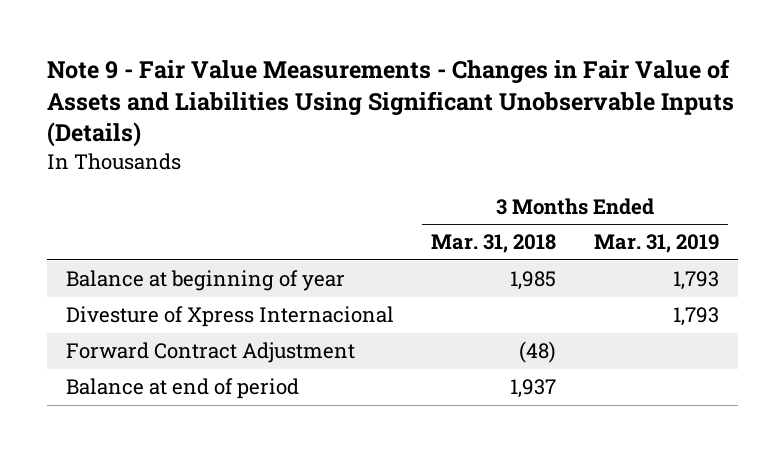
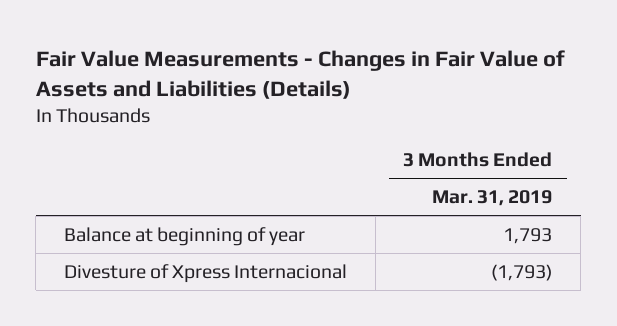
- Note 9 - Fair Value Measurements - Changes in Fair Value of Assets and Liabilities Using Significant Unobservable Inputs (Details)
+ Fair Value Measurements - Changes in Fair Value of Assets and Liabilities (Details)
- | 3 Months Ended Mar. 31, 2018 | 3 Months Ended Mar. 31, 2019
+ | 3 Months Ended Mar. 31, 2019
- Divesture of Xpress Internacional | | 1,793
- Forward Contract Adjustment | (48) |
- Balance at end of period | 1,937 |
+ Divesture of Xpress Internacional | (1,793)

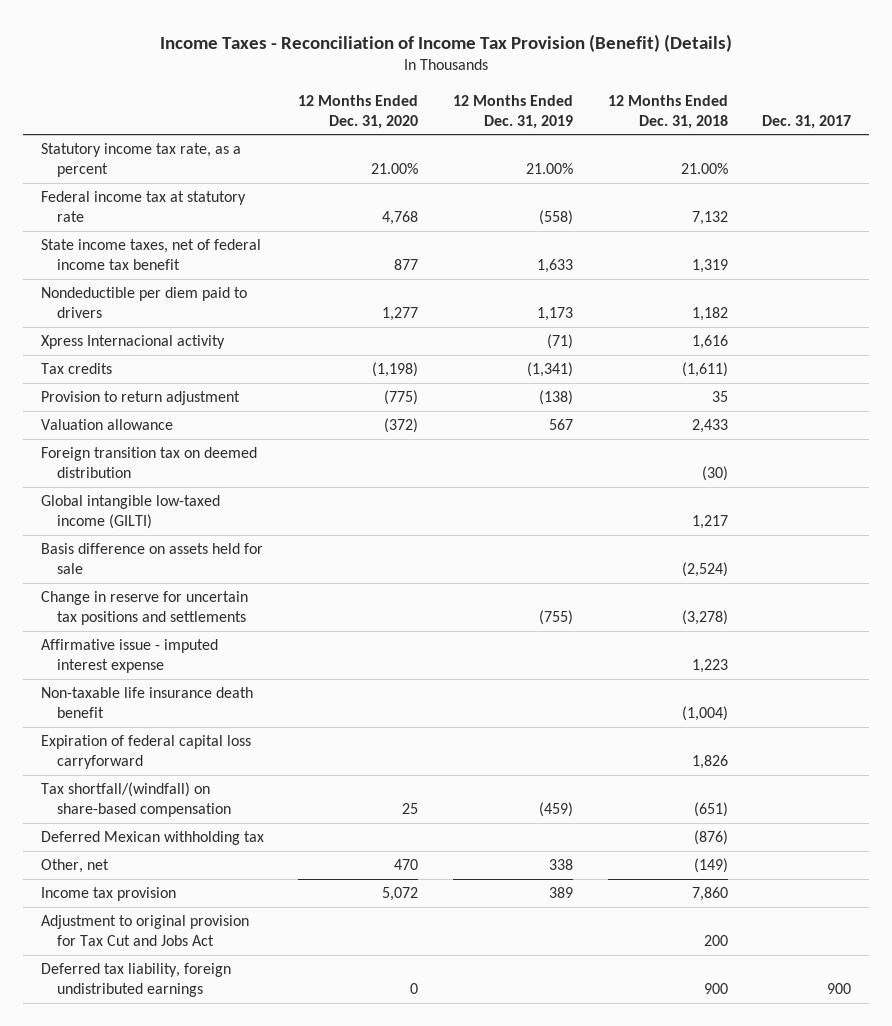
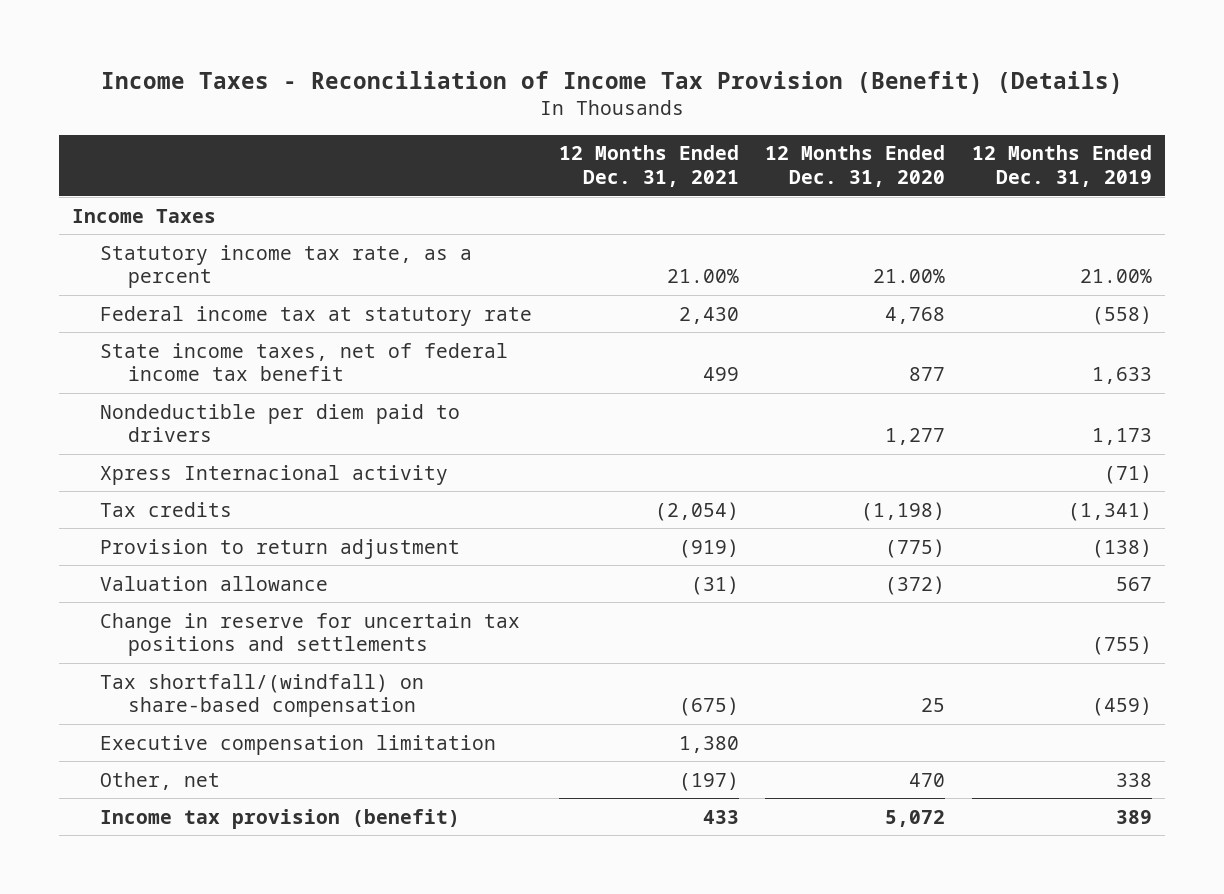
- | 12 Months Ended Dec. 31, 2020 | 12 Months Ended Dec. 31, 2019 | 12 Months Ended Dec. 31, 2018 | Dec. 31, 2017
+ | 12 Months Ended Dec. 31, 2021 | 12 Months Ended Dec. 31, 2020 | 12 Months Ended Dec. 31, 2019
+ Income Taxes
- Foreign transition tax on deemed distribution | | | (30) |
- Global intangible low-taxed income (GILTI) | | | 1,217 |
- Basis difference on assets held for sale | | | (2,524) |
- Affirmative issue - imputed interest expense | | | 1,223 |
- Non-taxable life insurance death benefit | | | (1,004) |
- Expiration of federal capital loss carryforward | | | 1,826 |
- Deferred Mexican withholding tax | | | (876) |
+ Executive compensation limitation | 1,380 | |
- Income tax provision | 5,072 | 389 | 7,860 |
- Adjustment to original provision for Tax Cut and Jobs Act | | | 200 |
- Deferred tax liability, foreign undistributed earnings | 0 | | 900 | 900
+ Income tax provision (benefit) | 433 | 5,072 | 389

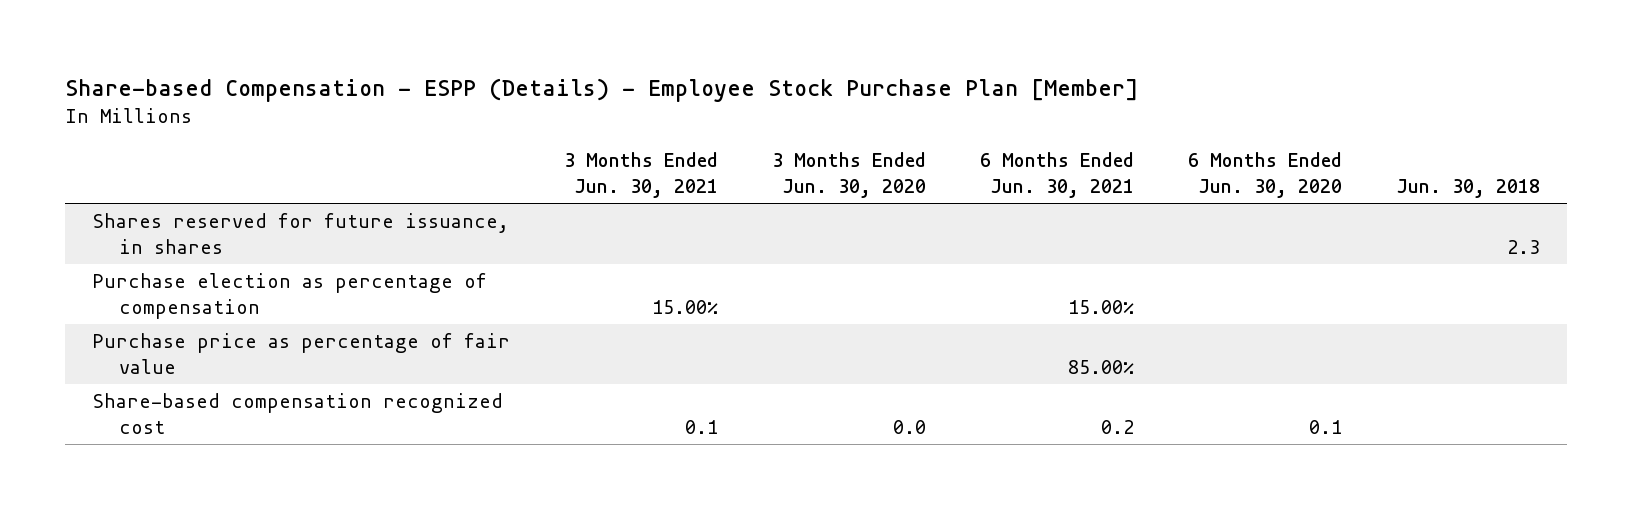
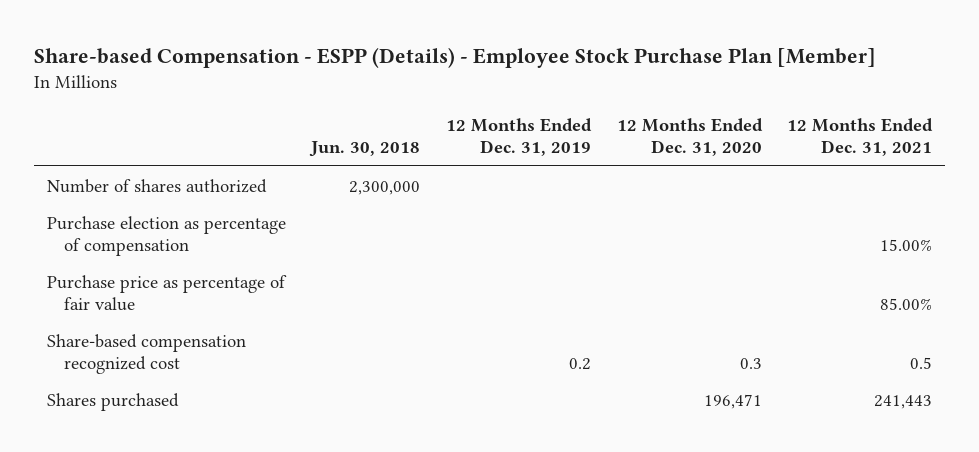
- | 3 Months Ended Jun. 30, 2021 | 3 Months Ended Jun. 30, 2020 | 6 Months Ended Jun. 30, 2021 | 6 Months Ended Jun. 30, 2020 | Jun. 30, 2018
+ | Jun. 30, 2018 | 12 Months Ended Dec. 31, 2019 | 12 Months Ended Dec. 31, 2020 | 12 Months Ended Dec. 31, 2021
- Shares reserved for future issuance, in shares | | | | | 2.3
+ Number of shares authorized | 2,300,000 | | |
+ Shares purchased | | | 196,471 | 241,443

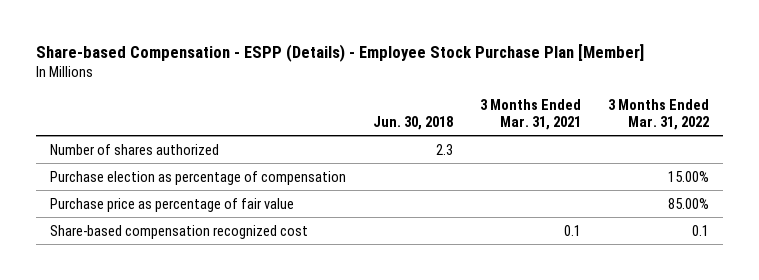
- | Jun. 30, 2018 | 12 Months Ended Dec. 31, 2019 | 12 Months Ended Dec. 31, 2020 | 12 Months Ended Dec. 31, 2021
+ | Jun. 30, 2018 | 3 Months Ended Mar. 31, 2021 | 3 Months Ended Mar. 31, 2022
- Number of shares authorized | 2,300,000 | | |
+ Number of shares authorized | 2.3 | |
- Shares purchased | | | 196,471 | 241,443

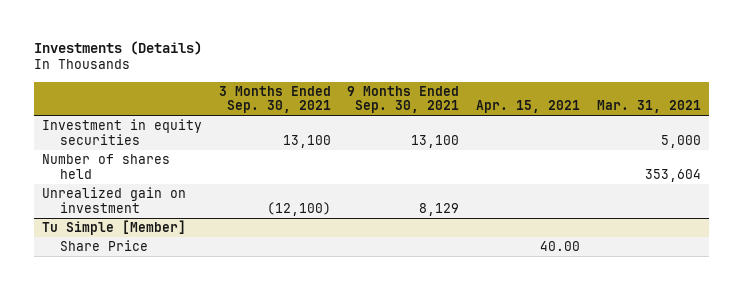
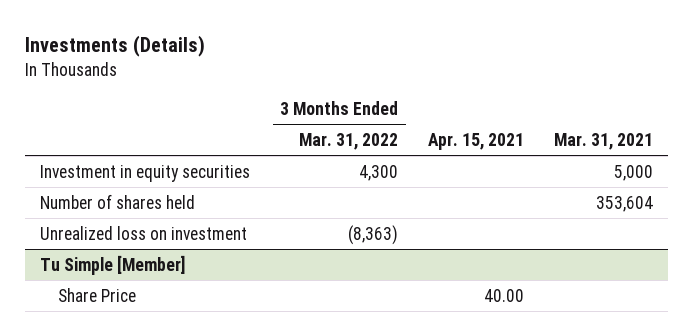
- | 3 Months Ended Sep. 30, 2021 | 9 Months Ended Sep. 30, 2021 | Apr. 15, 2021 | Mar. 31, 2021
+ | 3 Months Ended Mar. 31, 2022 | Apr. 15, 2021 | Mar. 31, 2021
- Unrealized gain on investment | (12,100) | 8,129 | |
+ Unrealized loss on investment | (8,363) | |

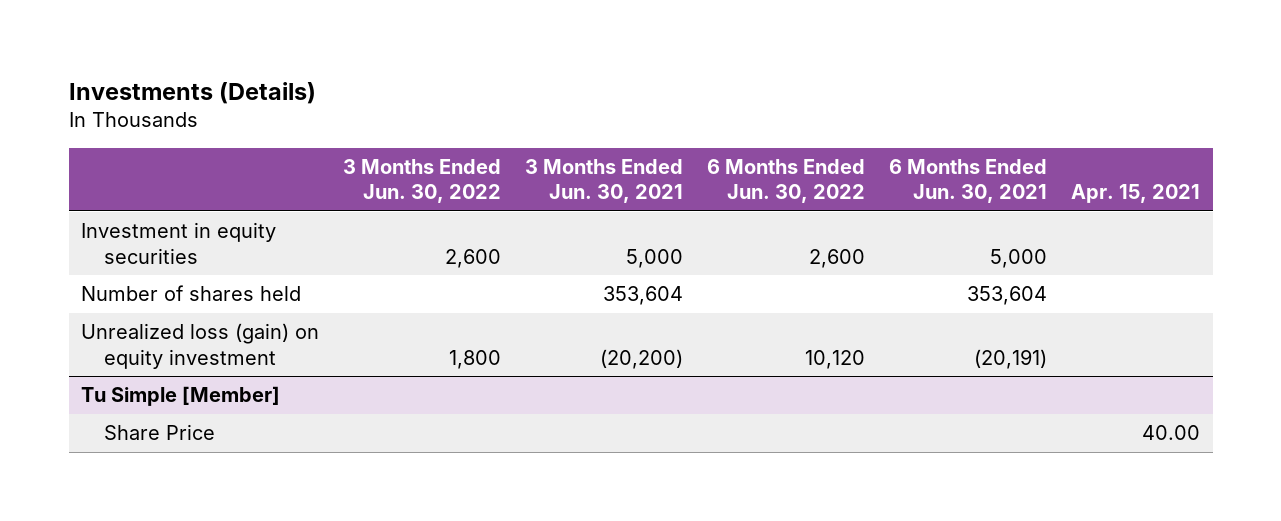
- | 3 Months Ended Mar. 31, 2022 | Apr. 15, 2021 | Mar. 31, 2021
+ | 3 Months Ended Jun. 30, 2022 | 3 Months Ended Jun. 30, 2021 | 6 Months Ended Jun. 30, 2022 | 6 Months Ended Jun. 30, 2021 | Apr. 15, 2021
- Unrealized loss on investment | (8,363) | |
+ Unrealized loss (gain) on equity investment | 1,800 | (20,200) | 10,120 | (20,191) |

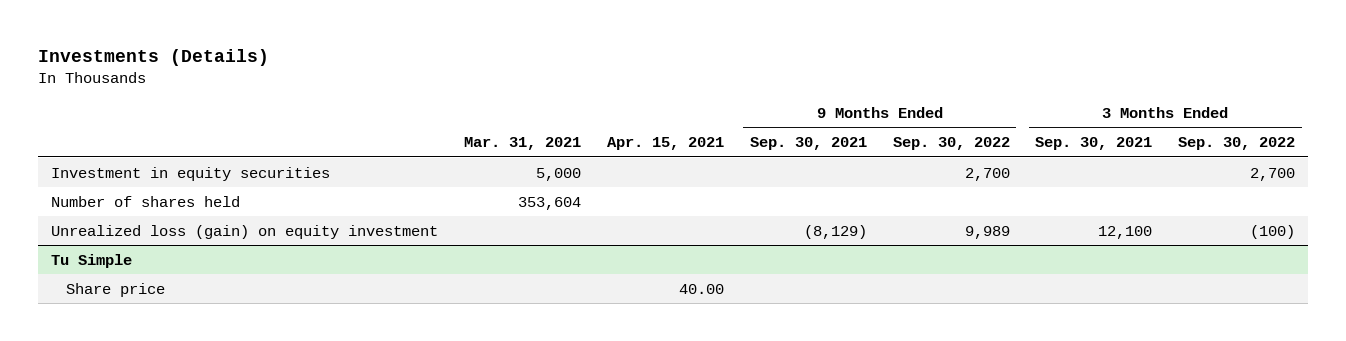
- | 3 Months Ended Jun. 30, 2022 | 3 Months Ended Jun. 30, 2021 | 6 Months Ended Jun. 30, 2022 | 6 Months Ended Jun. 30, 2021 | Apr. 15, 2021
+ | Mar. 31, 2021 | Apr. 15, 2021 | 9 Months Ended Sep. 30, 2021 | 9 Months Ended Sep. 30, 2022 | 3 Months Ended Sep. 30, 2021 | 3 Months Ended Sep. 30, 2022
- Tu Simple [Member]
- Share Price | | | | | 40.00
+ Tu Simple
+ Share price | | 40.00 | | | |

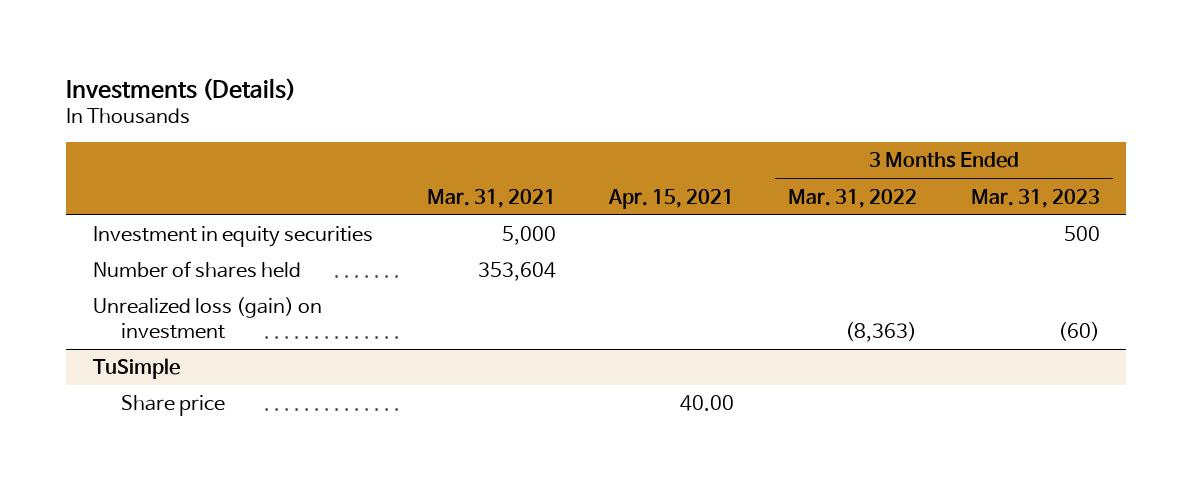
- | Mar. 31, 2021 | Apr. 15, 2021 | 9 Months Ended Sep. 30, 2021 | 9 Months Ended Sep. 30, 2022 | 3 Months Ended Sep. 30, 2021 | 3 Months Ended Sep. 30, 2022
+ | Mar. 31, 2021 | Apr. 15, 2021 | 3 Months Ended Mar. 31, 2022 | 3 Months Ended Mar. 31, 2023
- Unrealized loss (gain) on equity investment | | | (8,129) | 9,989 | 12,100 | (100)
- Tu Simple
+ Unrealized loss (gain) on investment | | | (8,363) | (60)
+ TuSimple

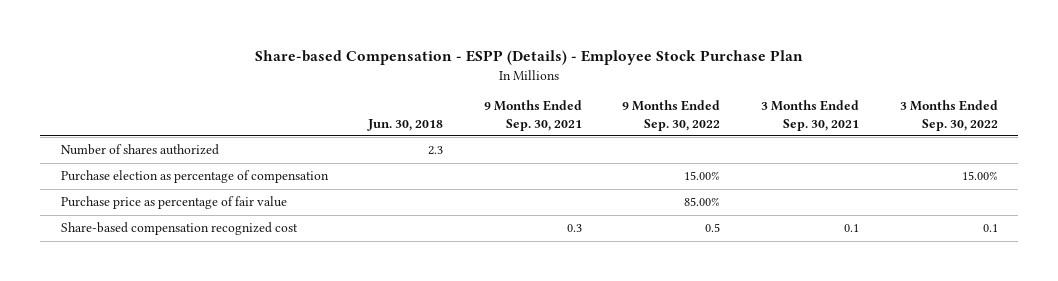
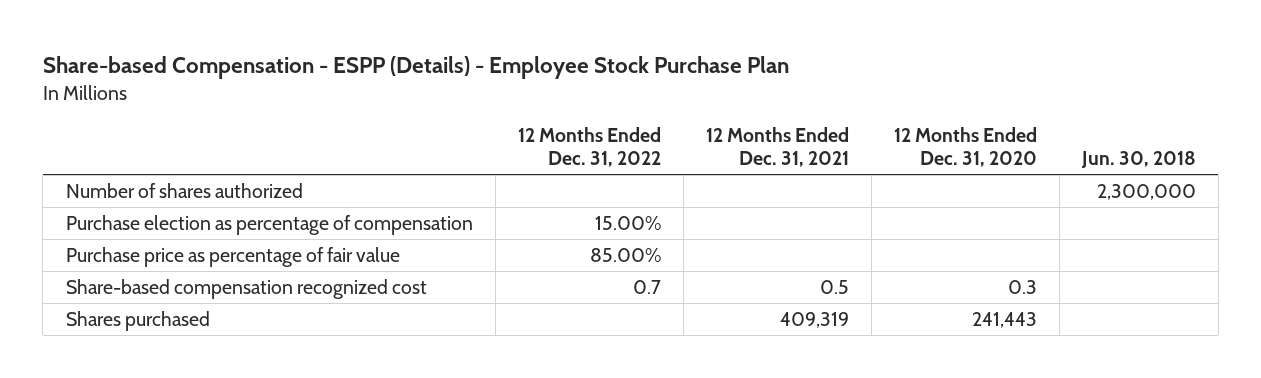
- | Jun. 30, 2018 | 9 Months Ended Sep. 30, 2021 | 9 Months Ended Sep. 30, 2022 | 3 Months Ended Sep. 30, 2021 | 3 Months Ended Sep. 30, 2022
+ | 12 Months Ended Dec. 31, 2022 | 12 Months Ended Dec. 31, 2021 | 12 Months Ended Dec. 31, 2020 | Jun. 30, 2018
- Number of shares authorized | 2.3 | | | |
+ Number of shares authorized | | | | 2,300,000
+ Shares purchased | | 409,319 | 241,443 |

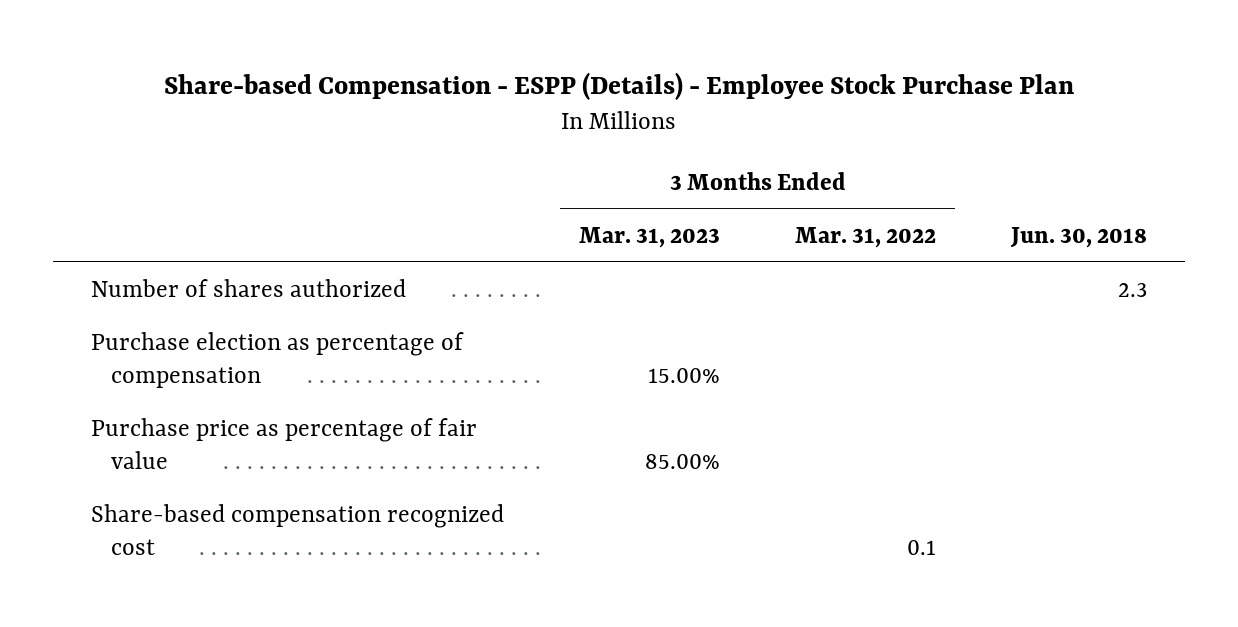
- | 12 Months Ended Dec. 31, 2022 | 12 Months Ended Dec. 31, 2021 | 12 Months Ended Dec. 31, 2020 | Jun. 30, 2018
+ | 3 Months Ended Mar. 31, 2023 | 3 Months Ended Mar. 31, 2022 | Jun. 30, 2018
- Number of shares authorized | | | | 2,300,000
+ Number of shares authorized | | | 2.3
- Shares purchased | | 409,319 | 241,443 |

